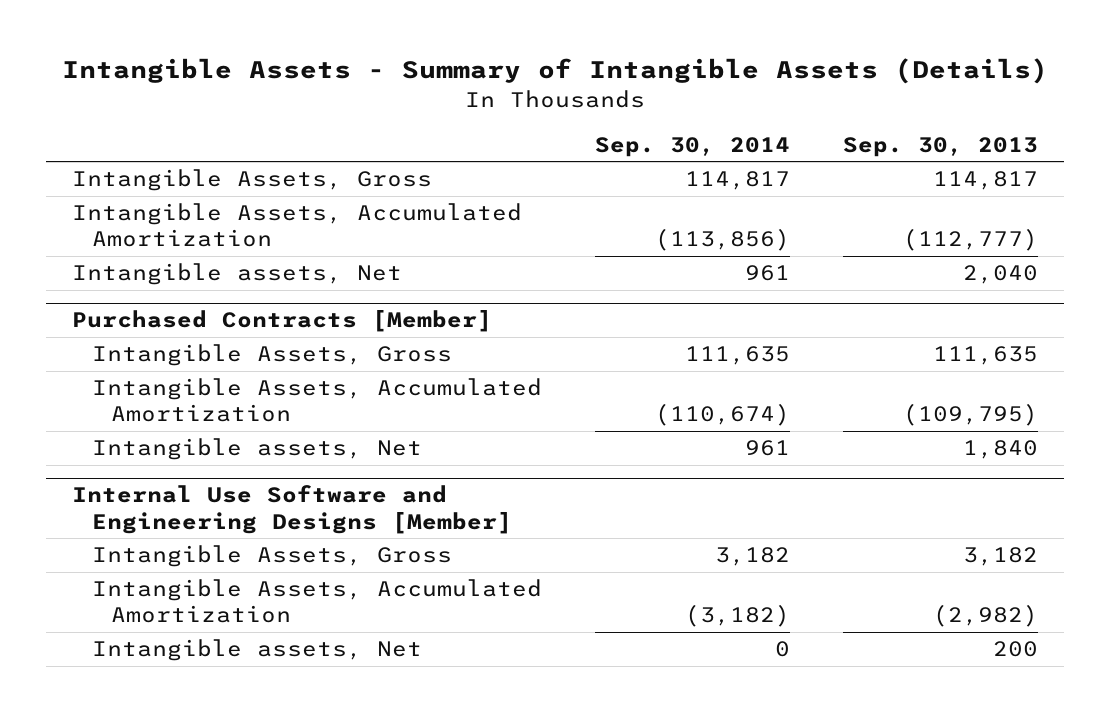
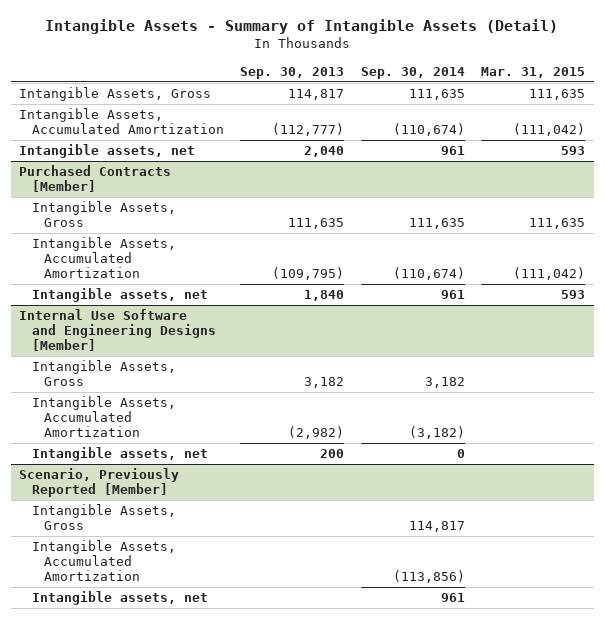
- Intangible Assets - Summary of Intangible Assets (Details)
+ Intangible Assets - Summary of Intangible Assets (Detail)
- | Sep. 30, 2014 | Sep. 30, 2013
+ | Sep. 30, 2013 | Sep. 30, 2014 | Mar. 31, 2015
- Intangible Assets, Gross | 114,817 | 114,817
- Intangible Assets, Accumulated Amortization | (113,856) | (112,777)
- Intangible assets, Net | 961 | 2,040
+ Intangible Assets, Gross | 114,817 | 111,635 | 111,635
+ Intangible Assets, Accumulated Amortization | (112,777) | (110,674) | (111,042)
+ Intangible assets, net | 2,040 | 961 | 593
@ Purchased Contracts [Member]
- Intangible assets, Net | 961 | 1,840
+ Intangible assets, net | 1,840 | 961 | 593
@ Internal Use Software and Engineering Designs [Member]
- Intangible assets, Net | 0 | 200
+ Intangible assets, net | 200 | 0 |
+ Scenario, Previously Reported [Member]
+ Intangible Assets, Gross | | 114,817 |
+ Intangible Assets, Accumulated Amortization | | (113,856) |
+ Intangible assets, net | | 961 |

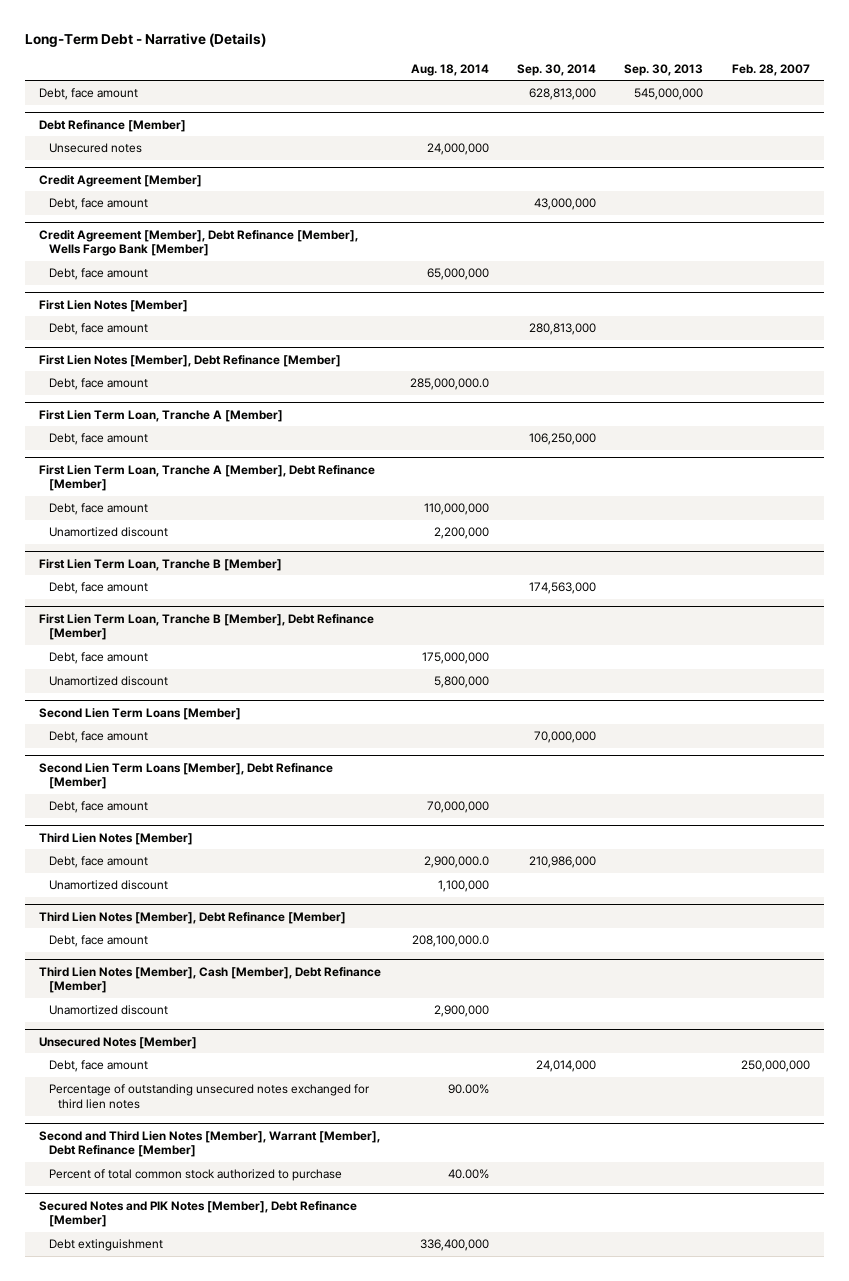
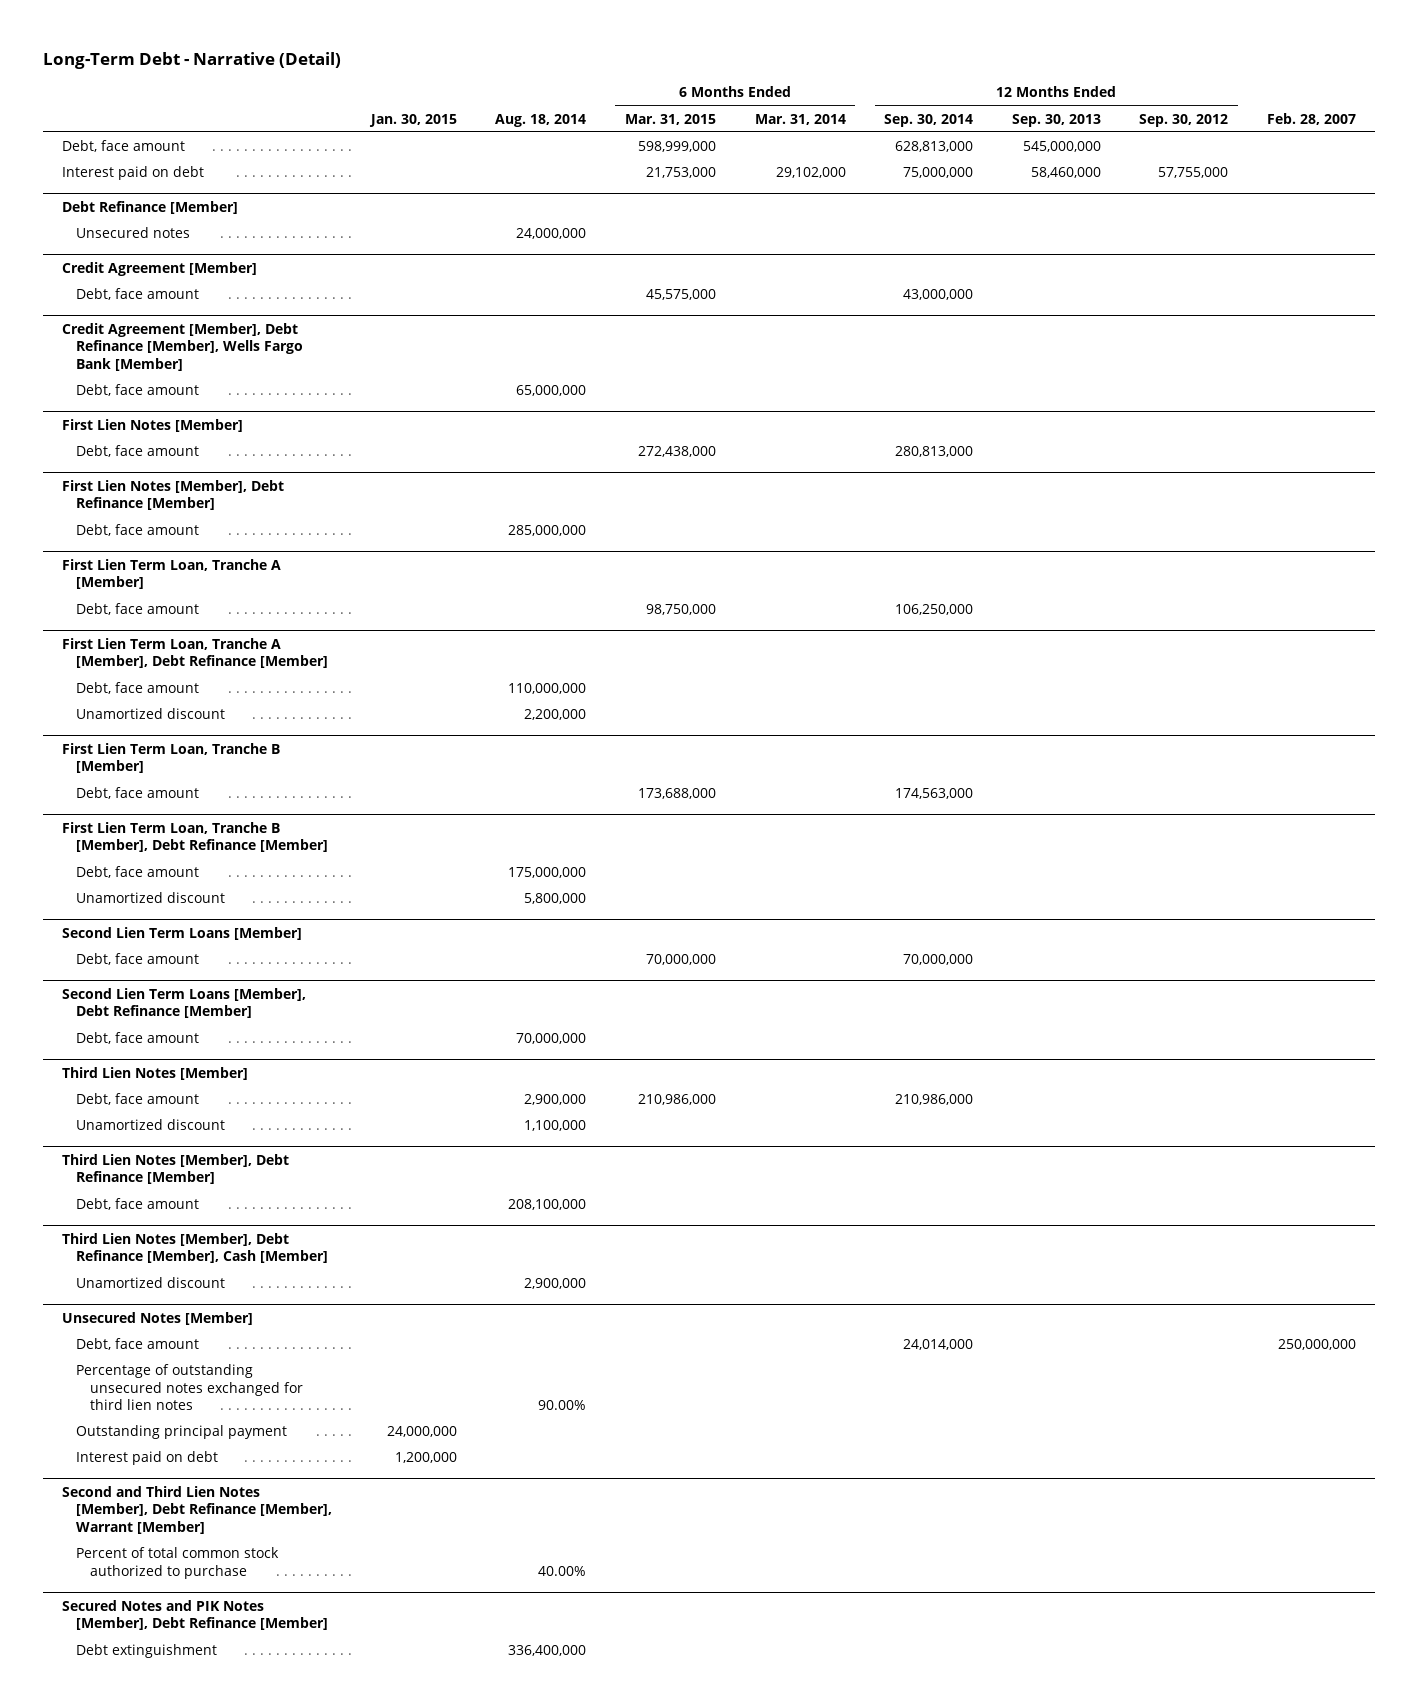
- Long-Term Debt - Narrative (Details)
+ Long-Term Debt - Narrative (Detail)
- | Aug. 18, 2014 | Sep. 30, 2014 | Sep. 30, 2013 | Feb. 28, 2007
+ | Jan. 30, 2015 | Aug. 18, 2014 | 6 Months Ended Mar. 31, 2015 | 6 Months Ended Mar. 31, 2014 | 12 Months Ended Sep. 30, 2014 | 12 Months Ended Sep. 30, 2013 | 12 Months Ended Sep. 30, 2012 | Feb. 28, 2007
+ Interest paid on debt | | | 21,753,000 | 29,102,000 | 75,000,000 | 58,460,000 | 57,755,000 |
@ First Lien Notes [Member], Debt Refinance [Member]
- Debt, face amount | 285,000,000.0 | | |
+ Debt, face amount | | 285,000,000 | | | | | |
@ Third Lien Notes [Member]
- Debt, face amount | 2,900,000.0 | 210,986,000 | |
+ Debt, face amount | | 2,900,000 | 210,986,000 | | 210,986,000 | | |
@ Third Lien Notes [Member], Debt Refinance [Member]
- Debt, face amount | 208,100,000.0 | | |
- Third Lien Notes [Member], Cash [Member], Debt Refinance [Member]
@ Third Lien Notes [Member], Debt Refinance [Member]
+ Debt, face amount | | 208,100,000 | | | | | |
+ Third Lien Notes [Member], Debt Refinance [Member], Cash [Member]
- Second and Third Lien Notes [Member], Warrant [Member], Debt Refinance [Member]
@ Unsecured Notes [Member]
+ Outstanding principal payment | 24,000,000 | | | | | | |
+ Interest paid on debt | 1,200,000 | | | | | | |
+ Second and Third Lien Notes [Member], Debt Refinance [Member], Warrant [Member]

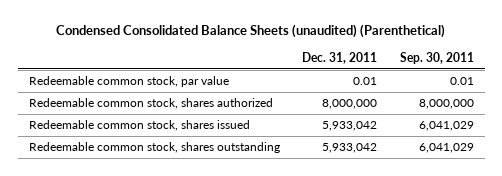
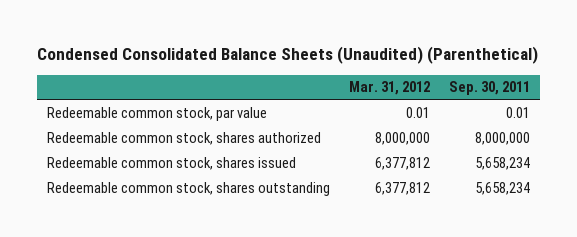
- Condensed Consolidated Balance Sheets (unaudited) (Parenthetical)
+ Condensed Consolidated Balance Sheets (Unaudited) (Parenthetical)
- | Dec. 31, 2011 | Sep. 30, 2011
+ | Mar. 31, 2012 | Sep. 30, 2011
- Redeemable common stock, shares issued | 5,933,042 | 6,041,029
- Redeemable common stock, shares outstanding | 5,933,042 | 6,041,029
+ Redeemable common stock, shares issued | 6,377,812 | 5,658,234
+ Redeemable common stock, shares outstanding | 6,377,812 | 5,658,234

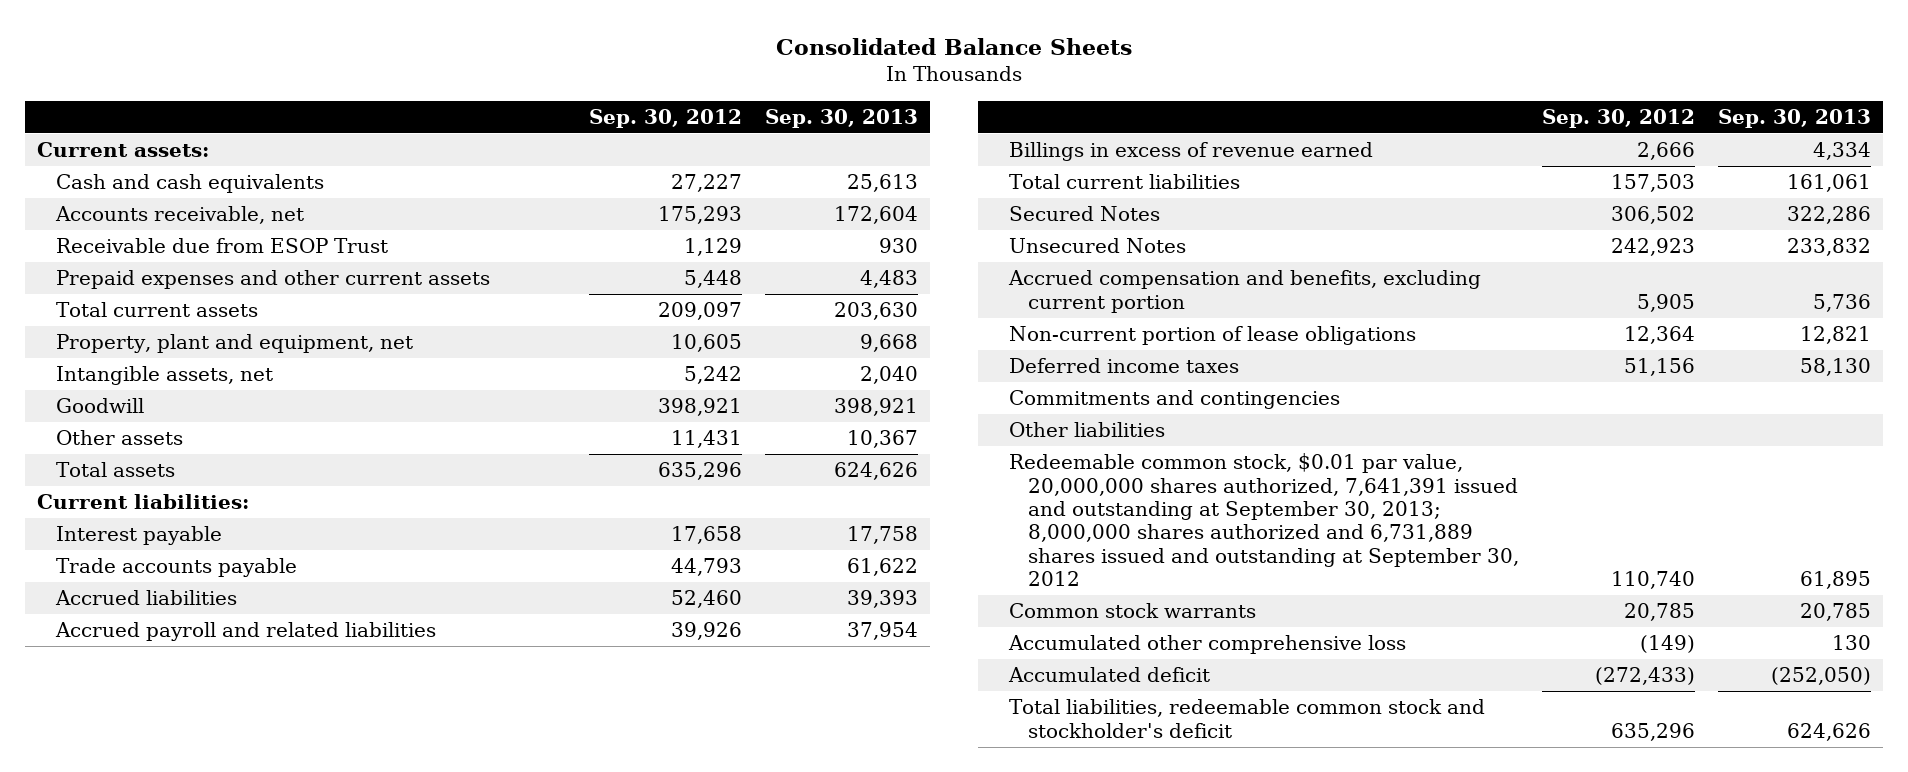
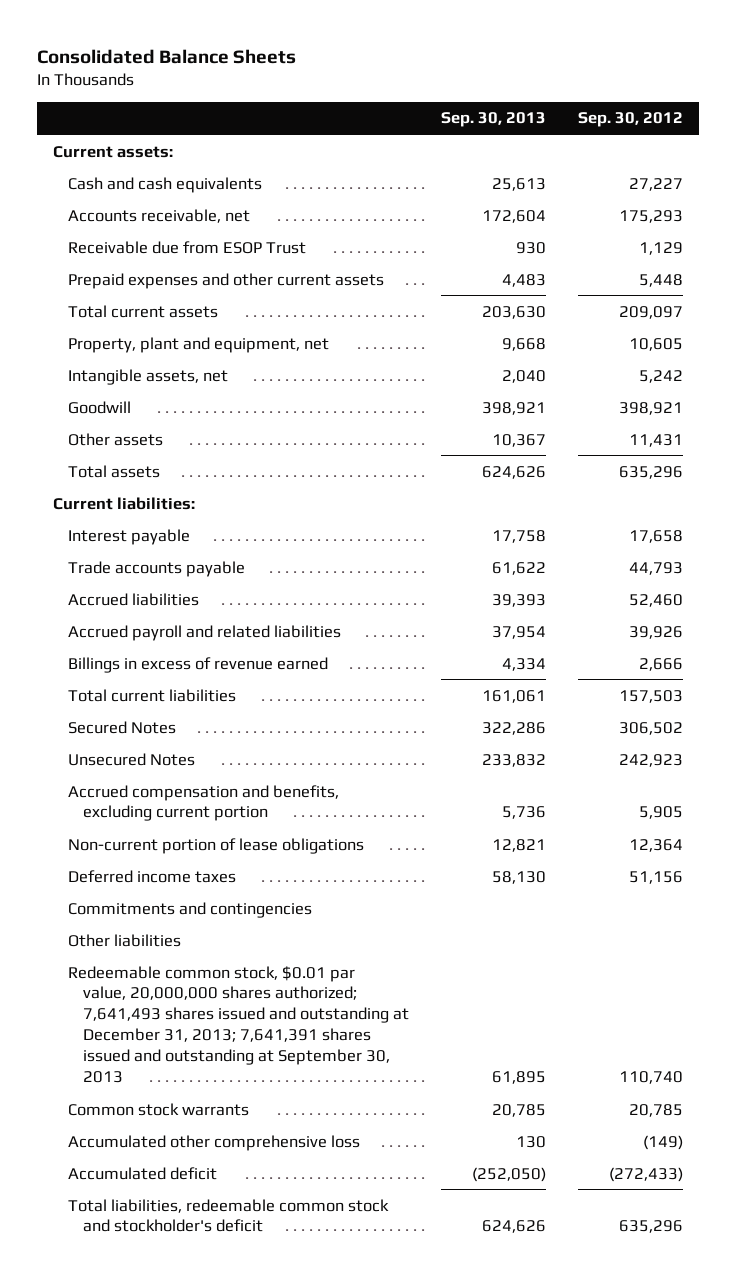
- | Sep. 30, 2012 | Sep. 30, 2013
+ | Sep. 30, 2013 | Sep. 30, 2012
- Redeemable common stock, $0.01 par value, 20,000,000 shares authorized, 7,641,391 issued and outstanding at September 30, 2013; 8,000,000 shares authorized and 6,731,889 shares issued and outstanding at September 30, 2012 | 110,740 | 61,895
+ Redeemable common stock, $0.01 par value, 20,000,000 shares authorized; 7,641,493 shares issued and outstanding at December 31, 2013; 7,641,391 shares issued and outstanding at September 30, 2013 | 61,895 | 110,740

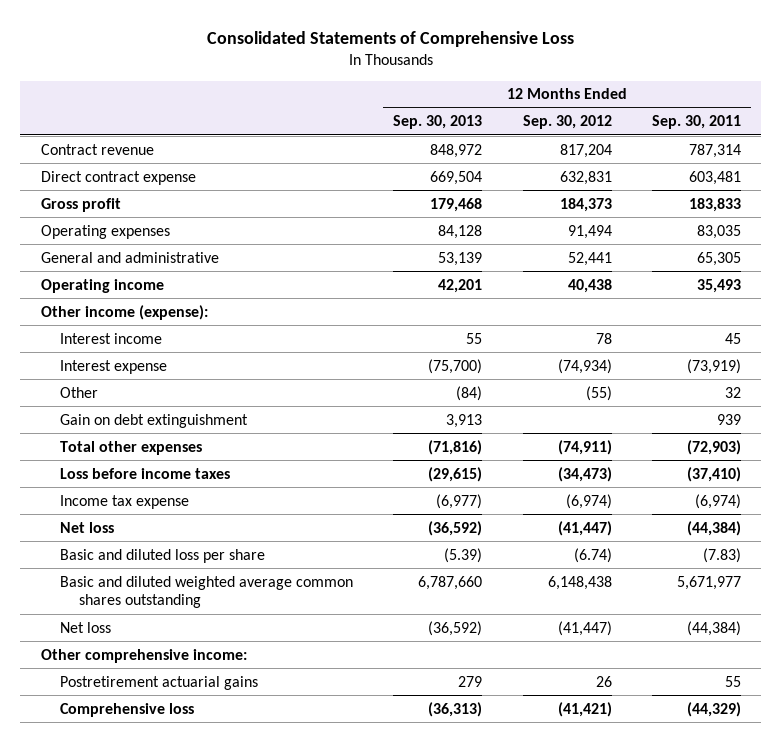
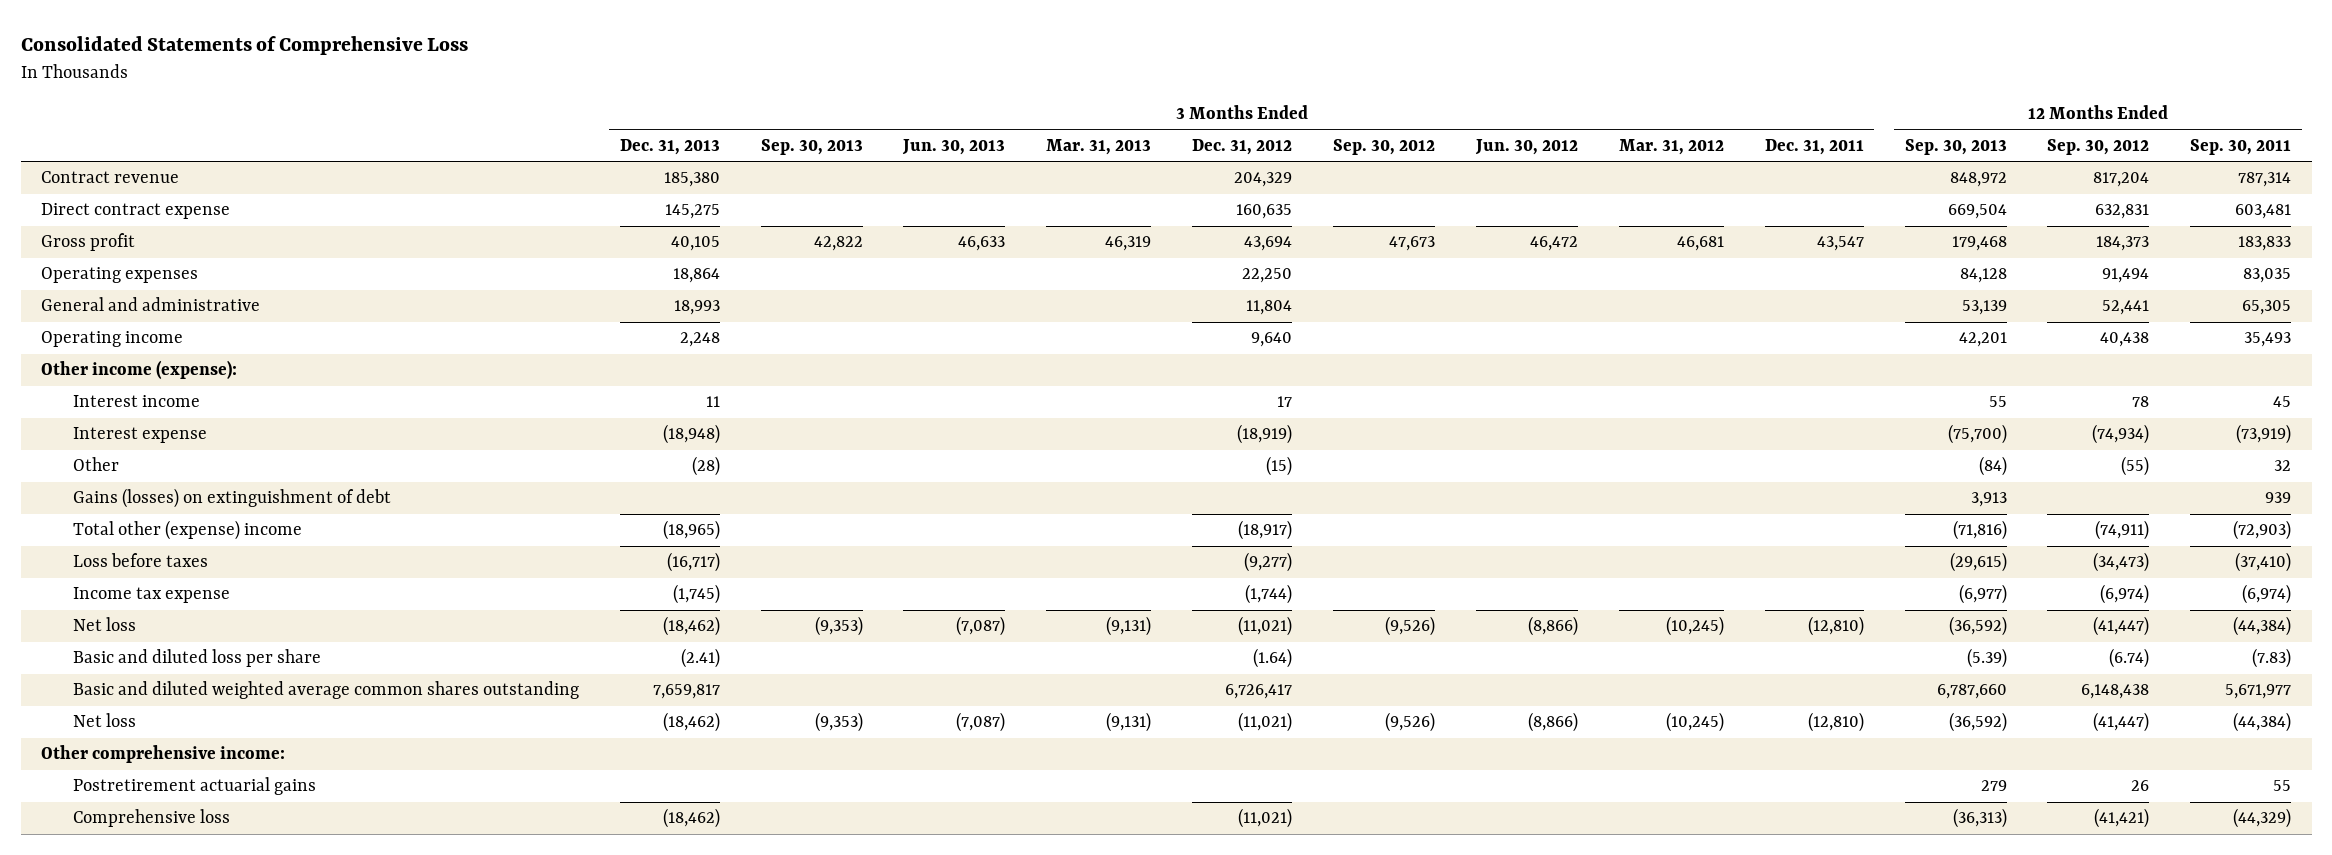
- | 12 Months Ended Sep. 30, 2013 | 12 Months Ended Sep. 30, 2012 | 12 Months Ended Sep. 30, 2011
+ | 3 Months Ended Dec. 31, 2013 | 3 Months Ended Sep. 30, 2013 | 3 Months Ended Jun. 30, 2013 | 3 Months Ended Mar. 31, 2013 | 3 Months Ended Dec. 31, 2012 | 3 Months Ended Sep. 30, 2012 | 3 Months Ended Jun. 30, 2012 | 3 Months Ended Mar. 31, 2012 | 3 Months Ended Dec. 31, 2011 | 12 Months Ended Sep. 30, 2013 | 12 Months Ended Sep. 30, 2012 | 12 Months Ended Sep. 30, 2011
- Gain on debt extinguishment | 3,913 | | 939
- Total other expenses | (71,816) | (74,911) | (72,903)
- Loss before income taxes | (29,615) | (34,473) | (37,410)
+ Gains (losses) on extinguishment of debt | | | | | | | | | | 3,913 | | 939
+ Total other (expense) income | (18,965) | | | | (18,917) | | | | | (71,816) | (74,911) | (72,903)
+ Loss before taxes | (16,717) | | | | (9,277) | | | | | (29,615) | (34,473) | (37,410)

